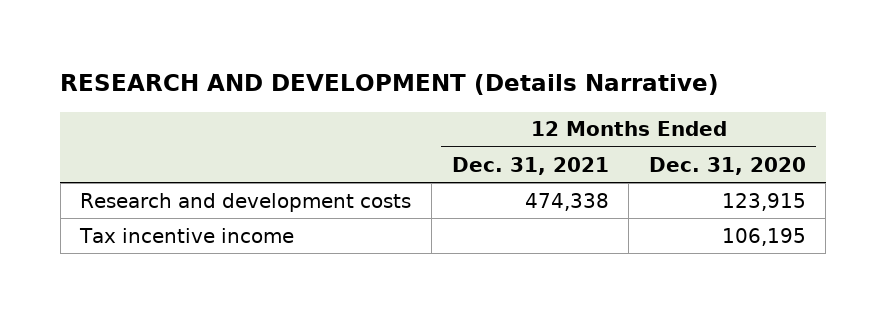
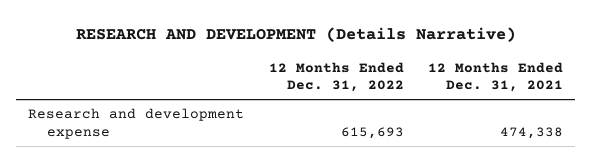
- | 12 Months Ended Dec. 31, 2021 | 12 Months Ended Dec. 31, 2020
+ | 12 Months Ended Dec. 31, 2022 | 12 Months Ended Dec. 31, 2021
- Research and development costs | 474,338 | 123,915
- Tax incentive income | | 106,195
+ Research and development expense | 615,693 | 474,338

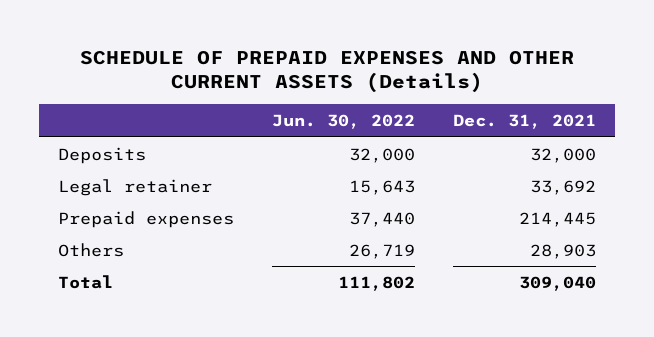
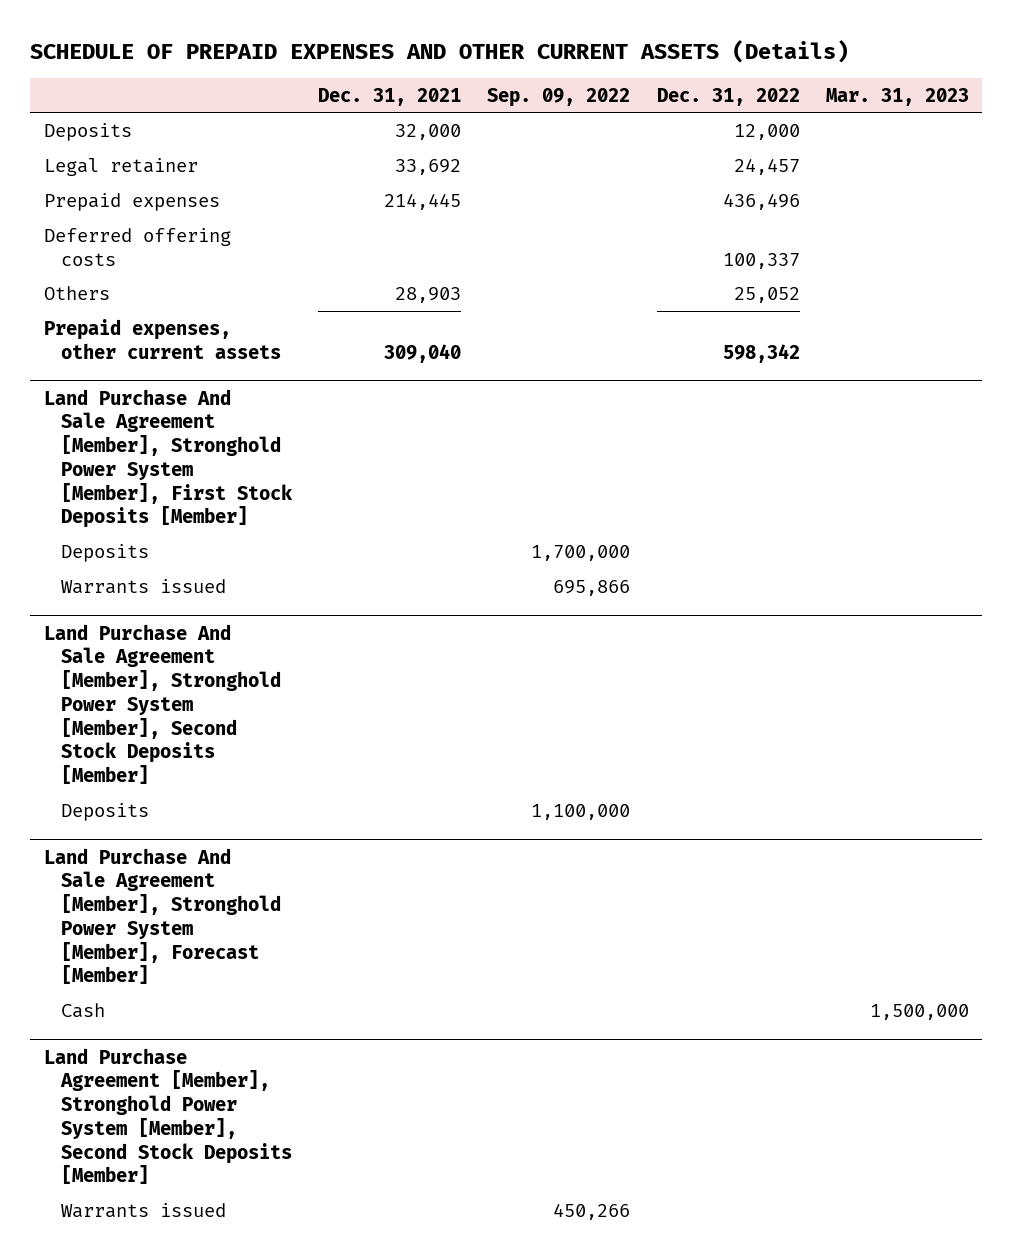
- | Jun. 30, 2022 | Dec. 31, 2021
+ | Dec. 31, 2021 | Sep. 09, 2022 | Dec. 31, 2022 | Mar. 31, 2023
+ Deferred offering costs | | | 100,337 |
- Total | 111,802 | 309,040
+ Prepaid expenses, other current assets | 309,040 | | 598,342 |
+ Land Purchase And Sale Agreement [Member], Stronghold Power System [Member], First Stock Deposits [Member]
+ Deposits | | 1,700,000 | |
+ Warrants issued | | 695,866 | |
+ Land Purchase And Sale Agreement [Member], Stronghold Power System [Member], Second Stock Deposits [Member]
+ Deposits | | 1,100,000 | |
+ Land Purchase And Sale Agreement [Member], Stronghold Power System [Member], Forecast [Member]
+ Cash | | | | 1,500,000
+ Land Purchase Agreement [Member], Stronghold Power System [Member], Second Stock Deposits [Member]
+ Warrants issued | | 450,266 | |

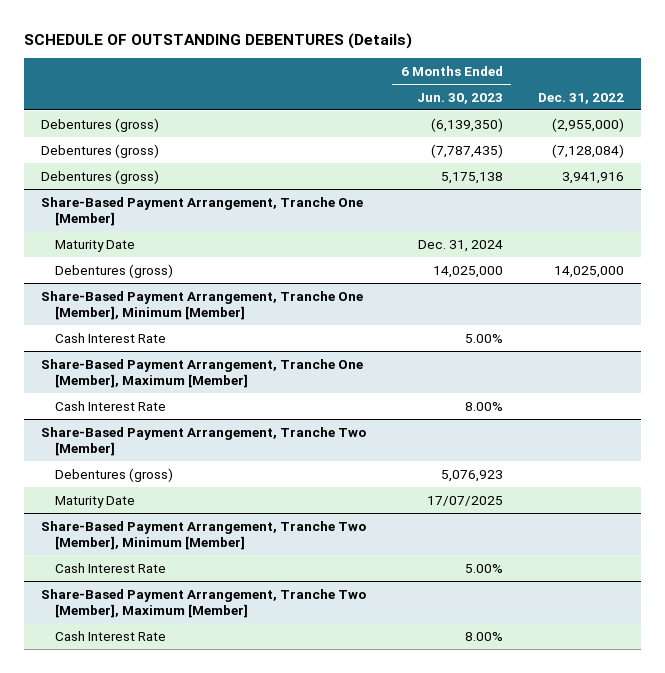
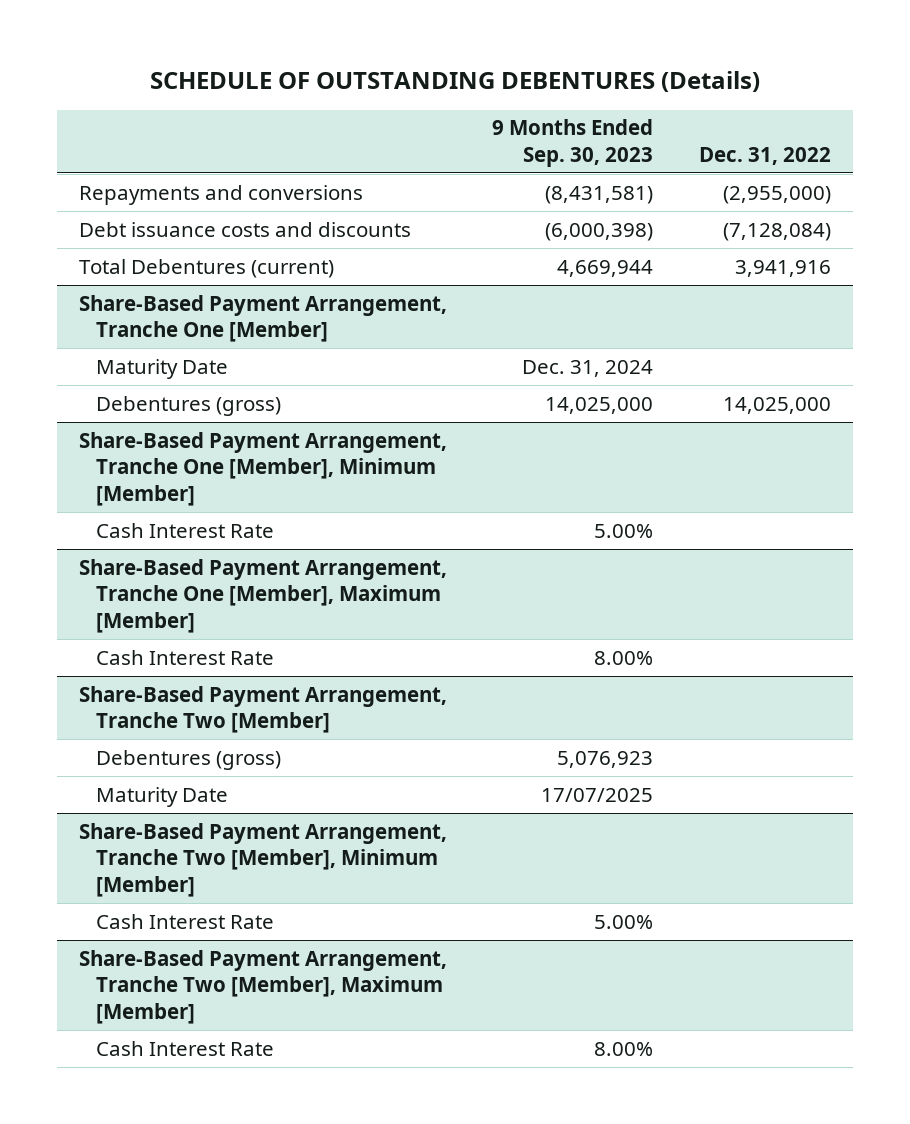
- | 6 Months Ended Jun. 30, 2023 | Dec. 31, 2022
+ | 9 Months Ended Sep. 30, 2023 | Dec. 31, 2022
- Debentures (gross) | (6,139,350) | (2,955,000)
- Debentures (gross) | (7,787,435) | (7,128,084)
- Debentures (gross) | 5,175,138 | 3,941,916
+ Repayments and conversions | (8,431,581) | (2,955,000)
+ Debt issuance costs and discounts | (6,000,398) | (7,128,084)
+ Total Debentures (current) | 4,669,944 | 3,941,916

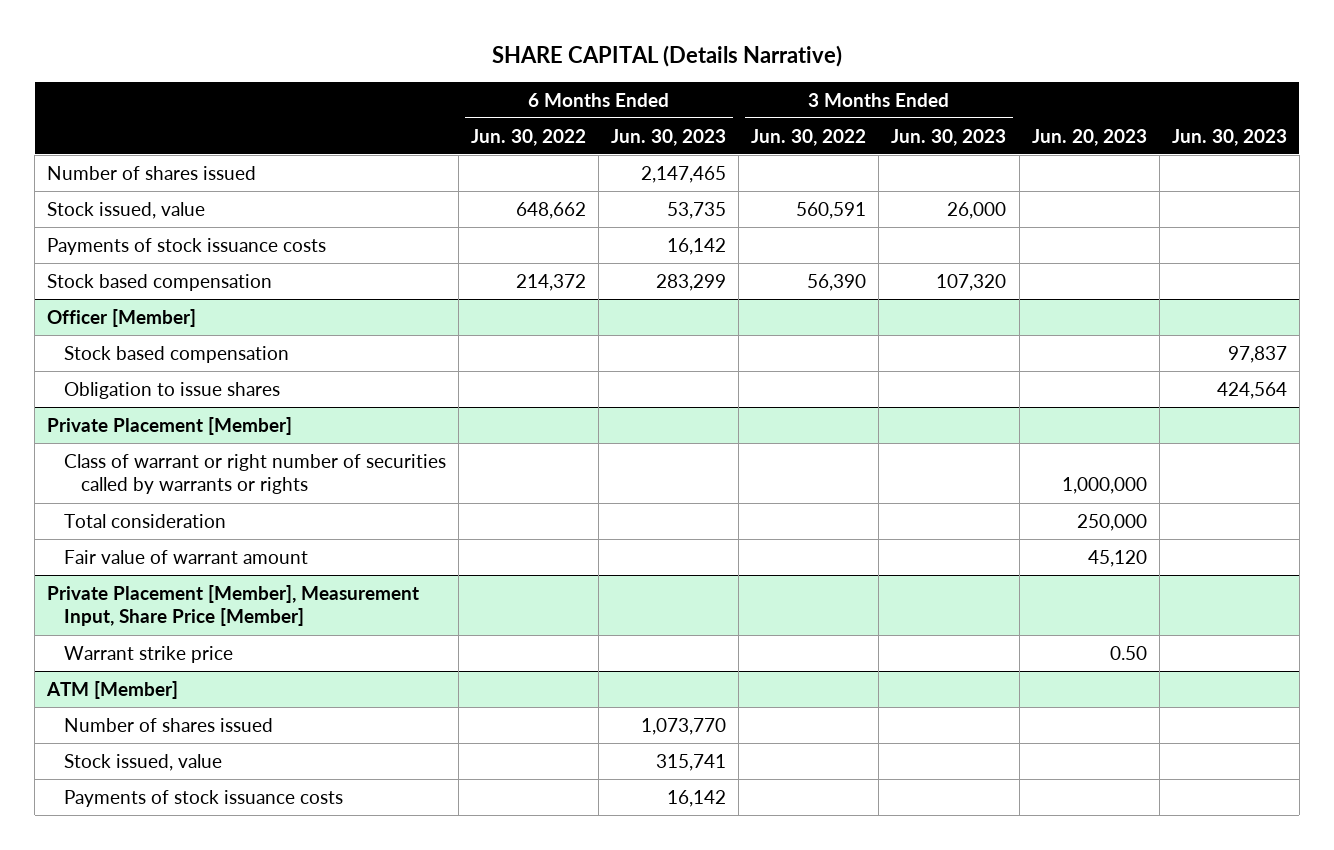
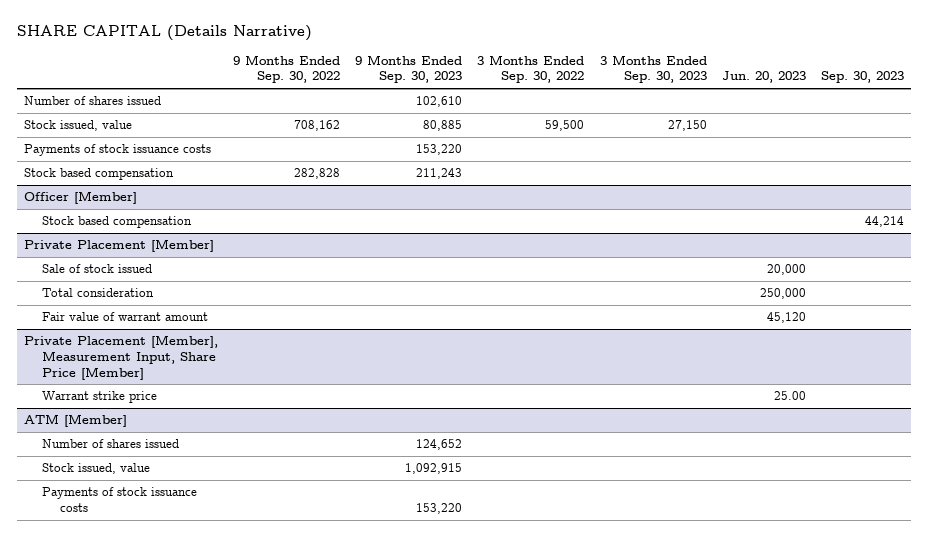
- | 6 Months Ended Jun. 30, 2022 | 6 Months Ended Jun. 30, 2023 | 3 Months Ended Jun. 30, 2022 | 3 Months Ended Jun. 30, 2023 | Jun. 20, 2023 | Jun. 30, 2023
+ | 9 Months Ended Sep. 30, 2022 | 9 Months Ended Sep. 30, 2023 | 3 Months Ended Sep. 30, 2022 | 3 Months Ended Sep. 30, 2023 | Jun. 20, 2023 | Sep. 30, 2023
@ Officer [Member]
- Obligation to issue shares | | | | | | 424,564
@ Private Placement [Member]
- Class of warrant or right number of securities called by warrants or rights | | | | | 1,000,000 |
+ Sale of stock issued | | | | | 20,000 |
@ Private Placement [Member], Measurement Input, Share Price [Member]
- Warrant strike price | | | | | 0.50 |
+ Warrant strike price | | | | | 25.00 |

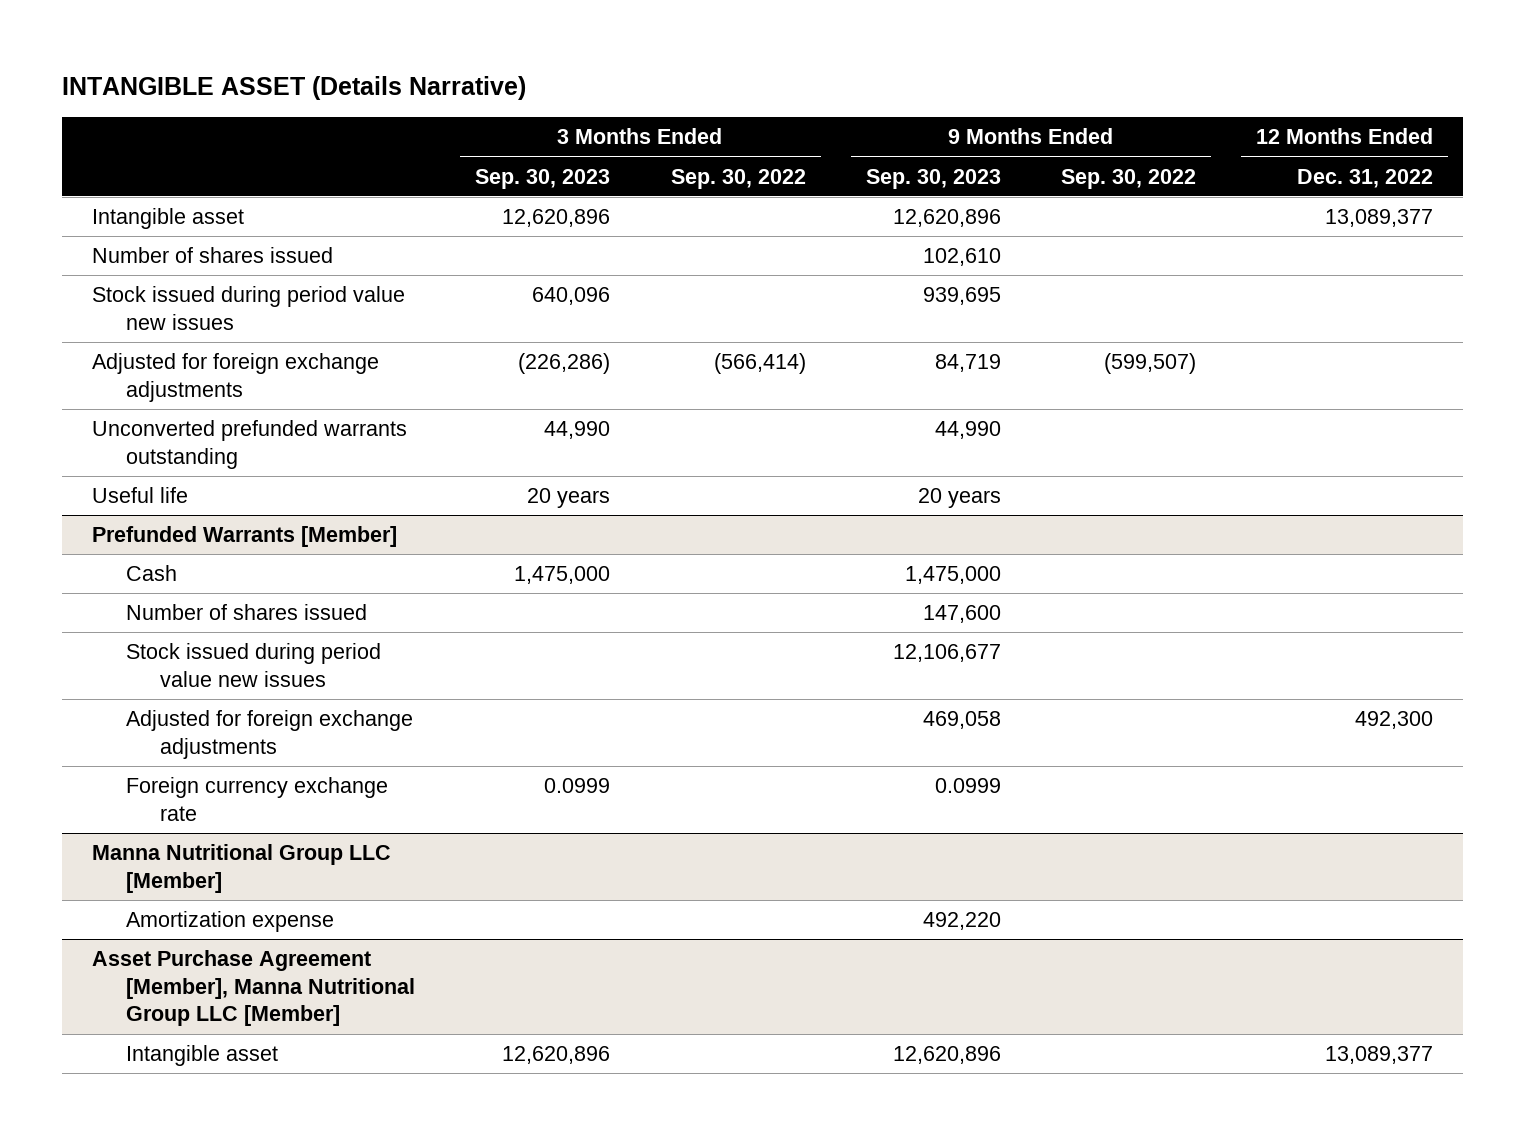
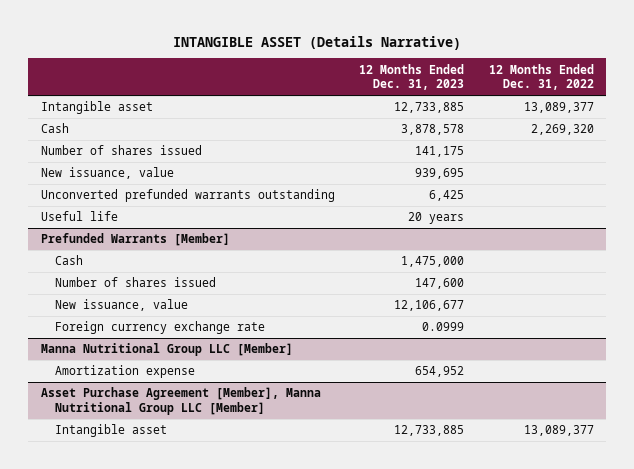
- | 3 Months Ended Sep. 30, 2023 | 3 Months Ended Sep. 30, 2022 | 9 Months Ended Sep. 30, 2023 | 9 Months Ended Sep. 30, 2022 | 12 Months Ended Dec. 31, 2022
+ | 12 Months Ended Dec. 31, 2023 | 12 Months Ended Dec. 31, 2022
+ Cash | 3,878,578 | 2,269,320
- Stock issued during period value new issues | 640,096 | | 939,695 | |
- Adjusted for foreign exchange adjustments | (226,286) | (566,414) | 84,719 | (599,507) |
+ New issuance, value | 939,695 |
@ Prefunded Warrants [Member]
- Stock issued during period value new issues | | | 12,106,677 | |
- Adjusted for foreign exchange adjustments | | | 469,058 | | 492,300
+ New issuance, value | 12,106,677 |

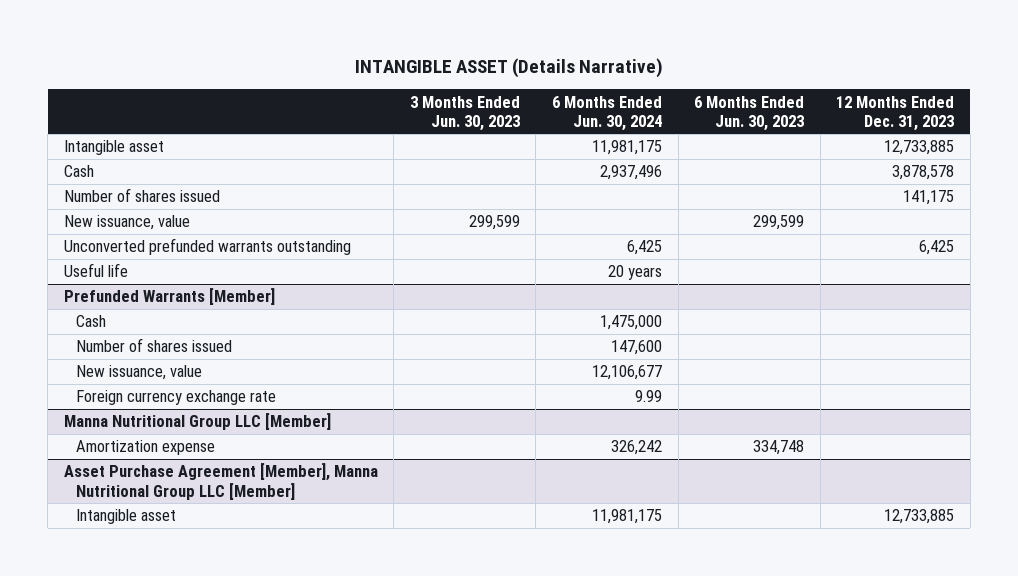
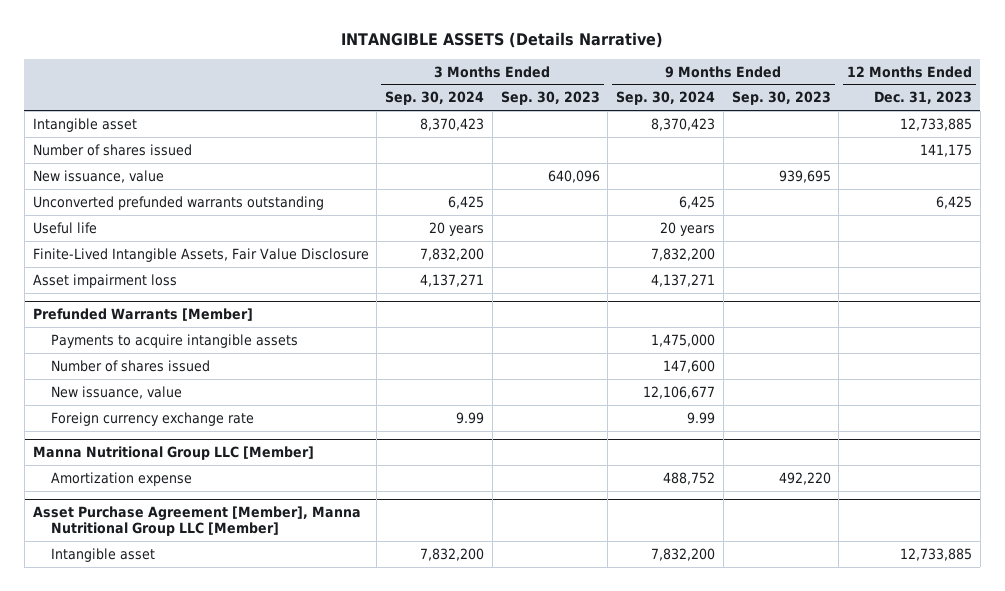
- INTANGIBLE ASSET (Details Narrative)
+ INTANGIBLE ASSETS (Details Narrative)
- | 3 Months Ended Jun. 30, 2023 | 6 Months Ended Jun. 30, 2024 | 6 Months Ended Jun. 30, 2023 | 12 Months Ended Dec. 31, 2023
+ | 3 Months Ended Sep. 30, 2024 | 3 Months Ended Sep. 30, 2023 | 9 Months Ended Sep. 30, 2024 | 9 Months Ended Sep. 30, 2023 | 12 Months Ended Dec. 31, 2023
- Cash | | 2,937,496 | | 3,878,578
+ Finite-Lived Intangible Assets, Fair Value Disclosure | 7,832,200 | | 7,832,200 | |
+ Asset impairment loss | 4,137,271 | | 4,137,271 | |
@ Prefunded Warrants [Member]
- Cash | | 1,475,000 | |
+ Payments to acquire intangible assets | | | 1,475,000 | |

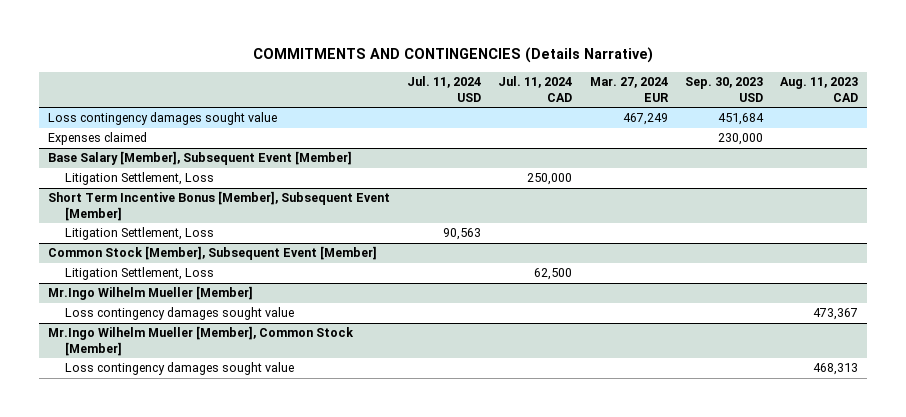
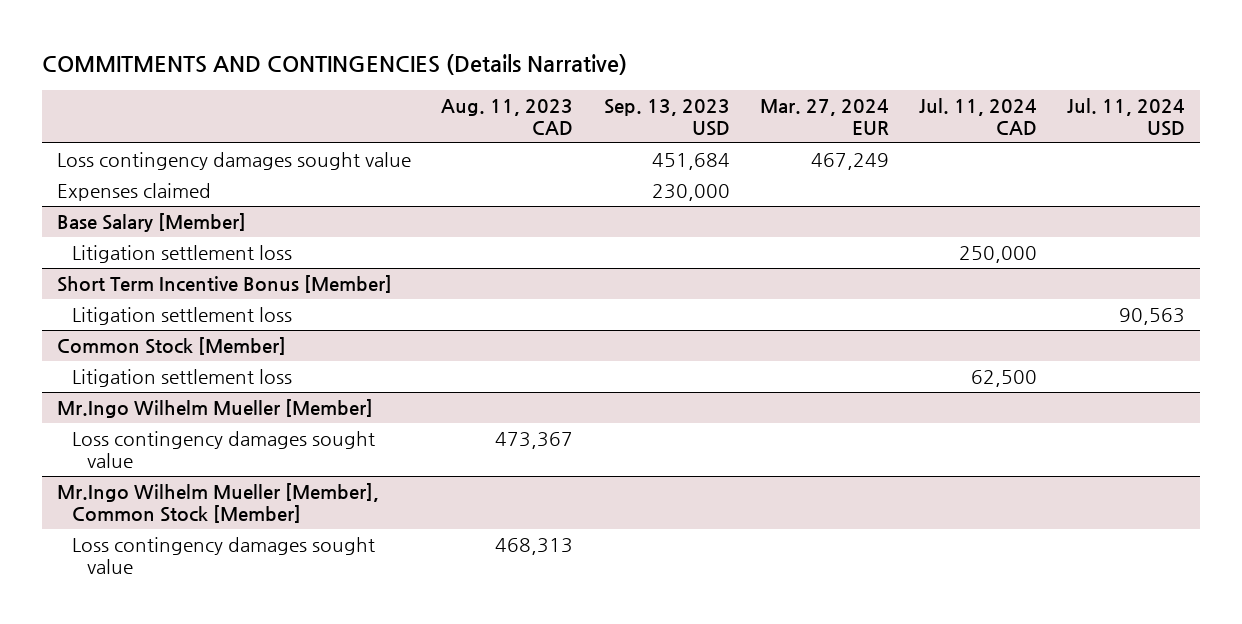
- | Jul. 11, 2024 USD | Jul. 11, 2024 CAD | Mar. 27, 2024 EUR | Sep. 30, 2023 USD | Aug. 11, 2023 CAD
+ | Aug. 11, 2023 CAD | Sep. 13, 2023 USD | Mar. 27, 2024 EUR | Jul. 11, 2024 CAD | Jul. 11, 2024 USD
- Base Salary [Member], Subsequent Event [Member]
- Litigation Settlement, Loss | | 250,000 | | |
- Short Term Incentive Bonus [Member], Subsequent Event [Member]
- Litigation Settlement, Loss | 90,563 | | | |
- Common Stock [Member], Subsequent Event [Member]
- Litigation Settlement, Loss | | 62,500 | | |
+ Base Salary [Member]
+ Litigation settlement loss | | | | 250,000 |
+ Short Term Incentive Bonus [Member]
+ Litigation settlement loss | | | | | 90,563
+ Common Stock [Member]
+ Litigation settlement loss | | | | 62,500 |

